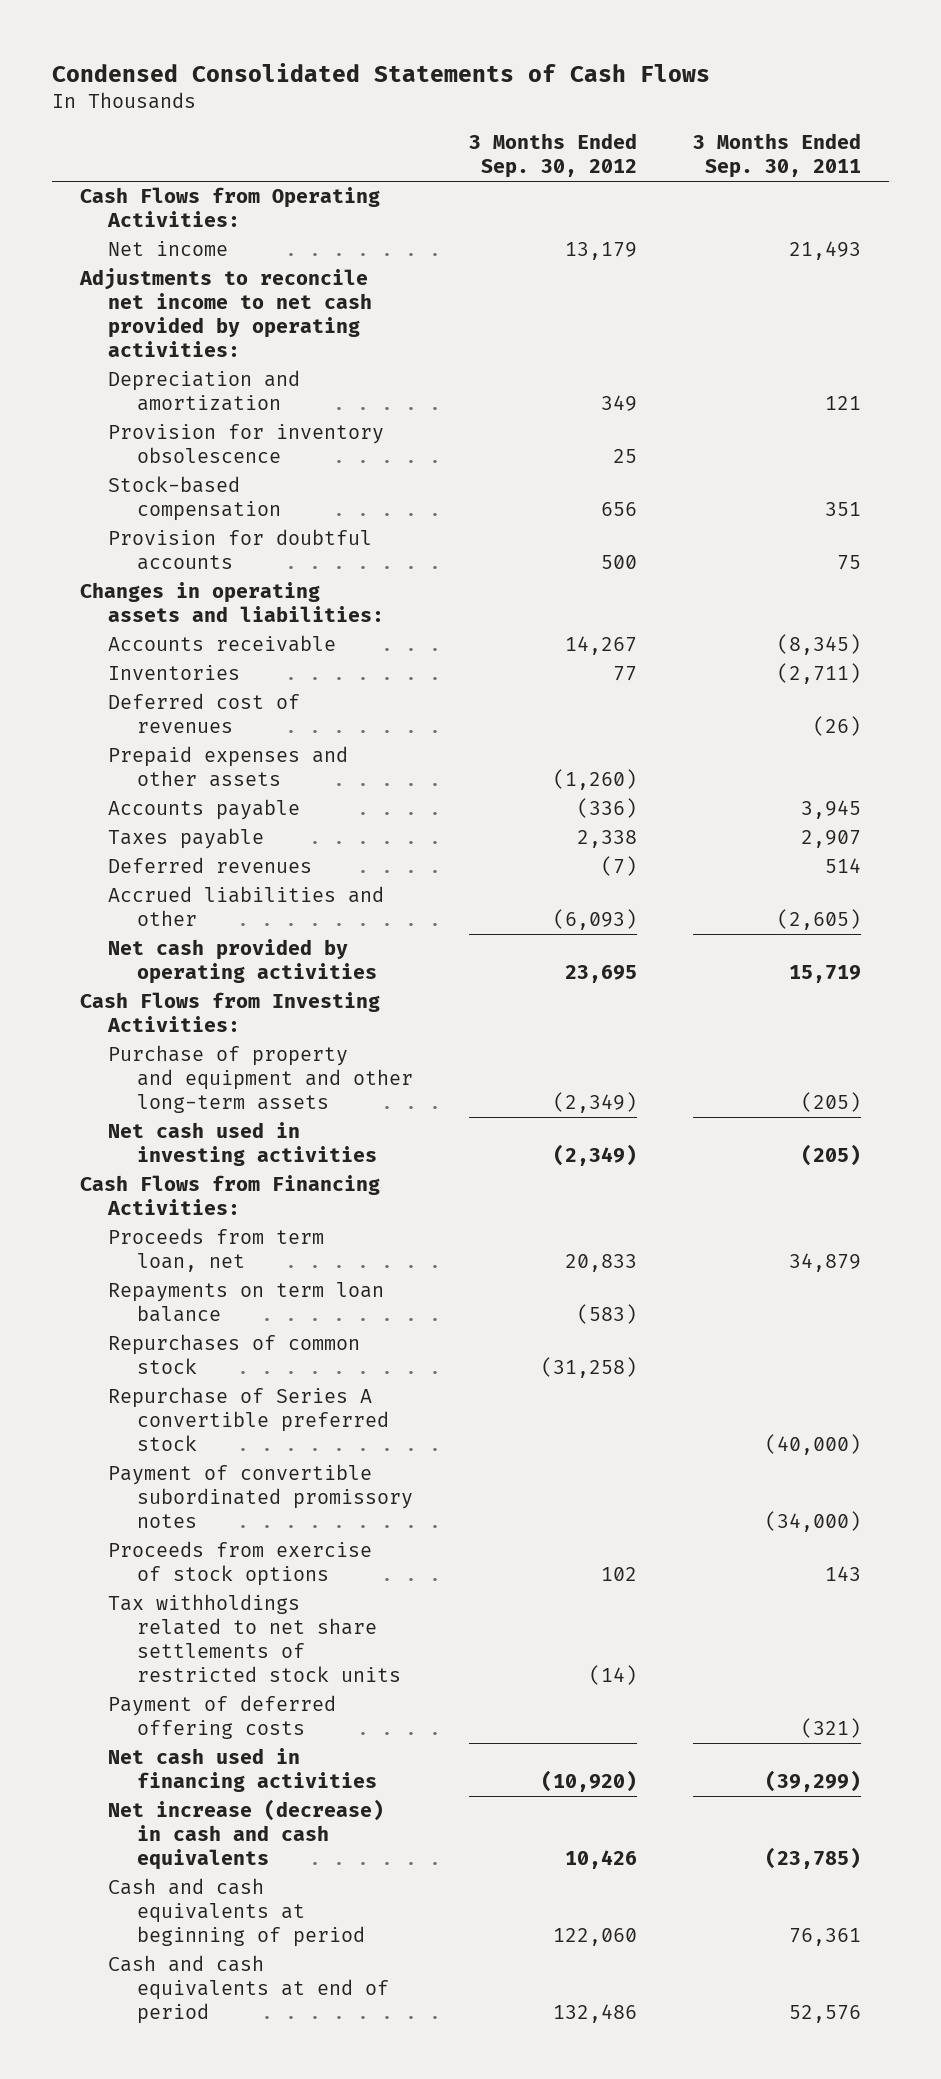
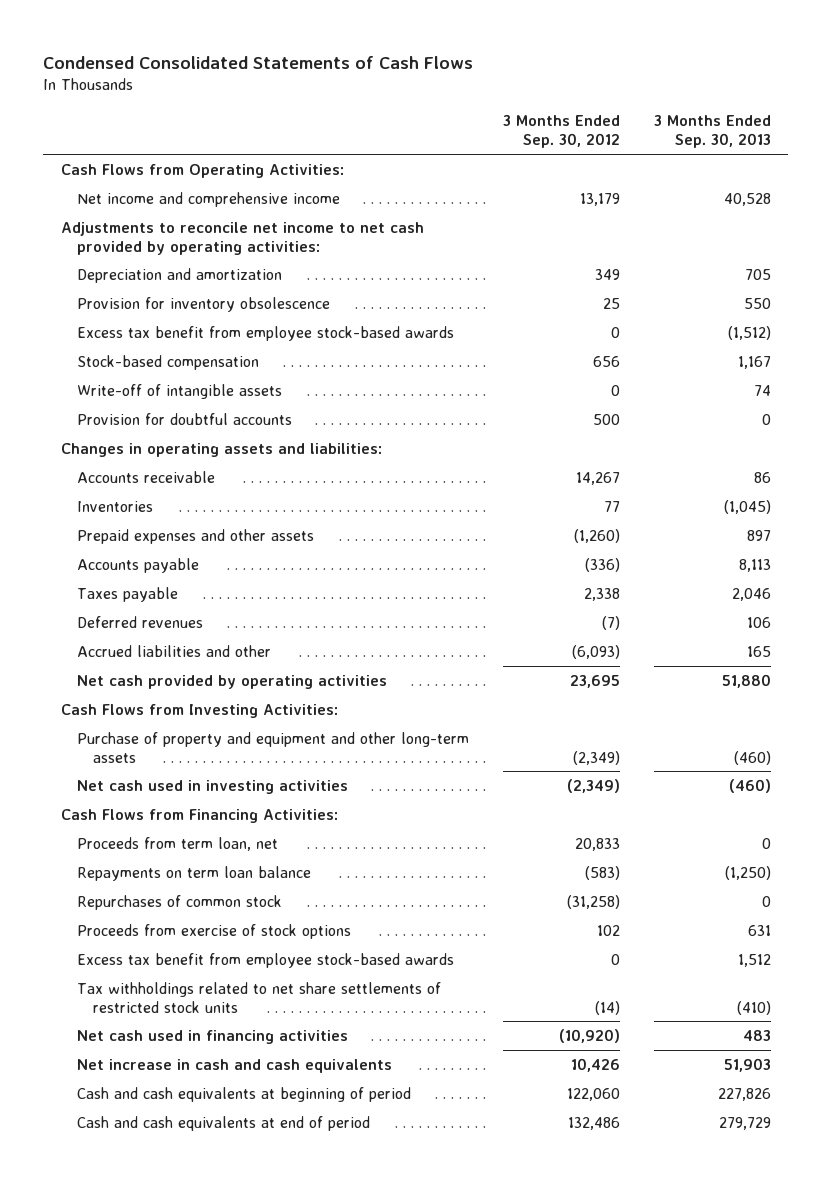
- | 3 Months Ended Sep. 30, 2012 | 3 Months Ended Sep. 30, 2011
+ | 3 Months Ended Sep. 30, 2012 | 3 Months Ended Sep. 30, 2013
- Net income | 13,179 | 21,493
+ Net income and comprehensive income | 13,179 | 40,528
+ Excess tax benefit from employee stock-based awards | 0 | (1,512)
+ Write-off of intangible assets | 0 | 74
- Deferred cost of revenues | | (26)
- Repurchase of Series A convertible preferred stock | | (40,000)
- Payment of convertible subordinated promissory notes | | (34,000)
+ Excess tax benefit from employee stock-based awards | 0 | 1,512
- Payment of deferred offering costs | | (321)
- Net increase (decrease) in cash and cash equivalents | 10,426 | (23,785)
+ Net increase in cash and cash equivalents | 10,426 | 51,903

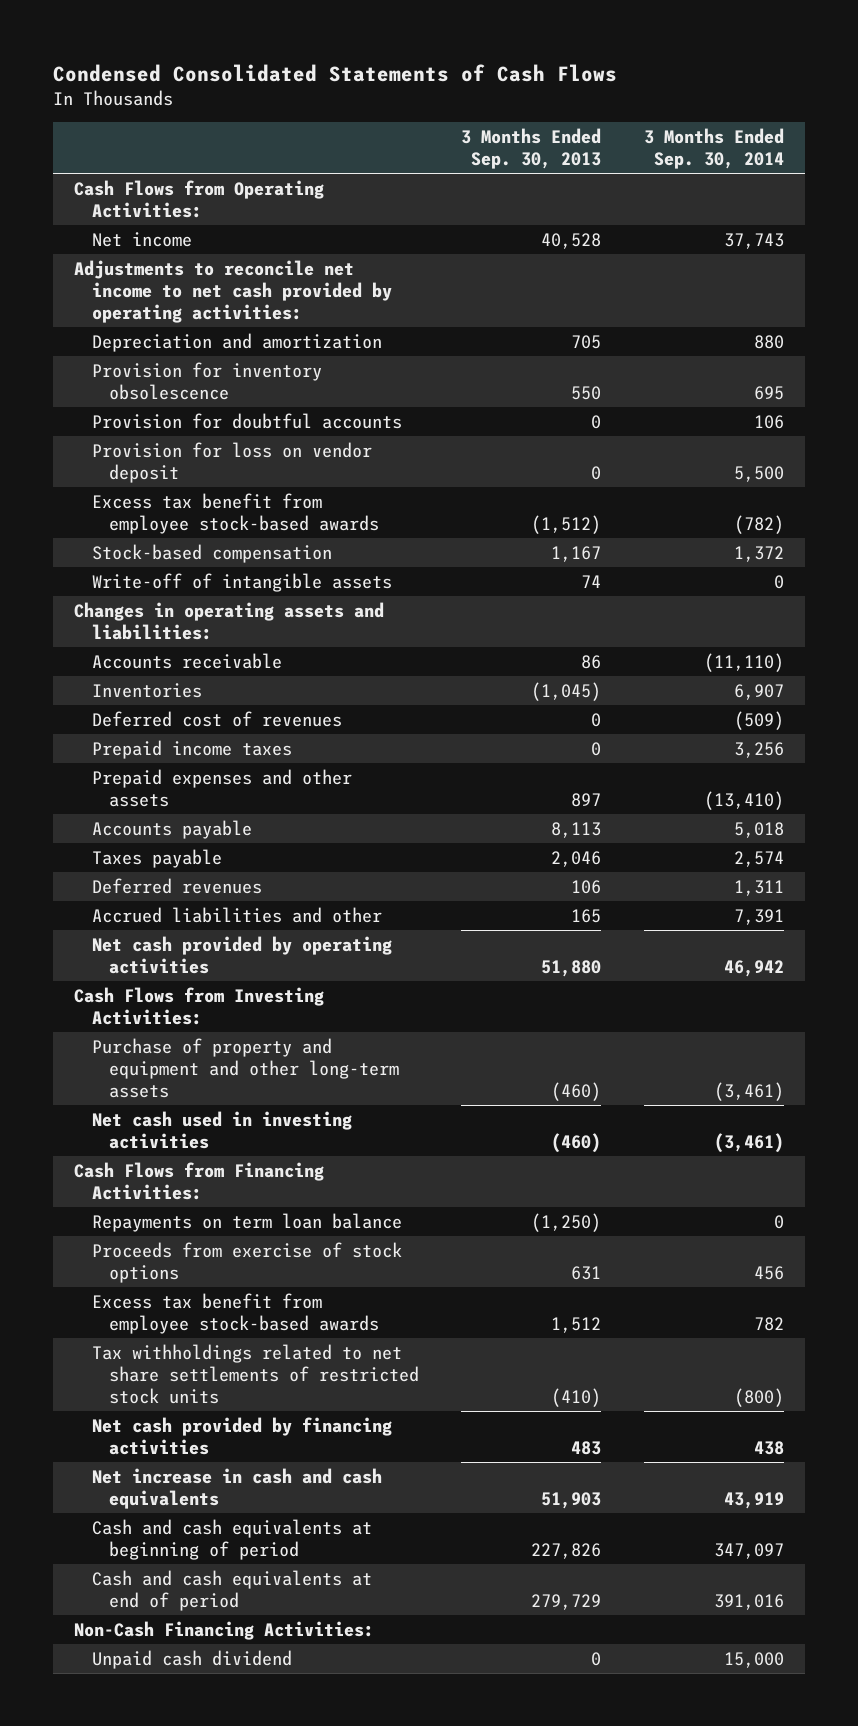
- | 3 Months Ended Sep. 30, 2012 | 3 Months Ended Sep. 30, 2013
+ | 3 Months Ended Sep. 30, 2013 | 3 Months Ended Sep. 30, 2014
- Net income and comprehensive income | 13,179 | 40,528
+ Net income | 40,528 | 37,743
moved up: Provision for doubtful accounts | 0 | 106
+ Provision for loss on vendor deposit | 0 | 5,500
+ Deferred cost of revenues | 0 | (509)
+ Prepaid income taxes | 0 | 3,256
- Proceeds from term loan, net | 20,833 | 0
- Repurchases of common stock | (31,258) | 0
- Net cash used in financing activities | (10,920) | 483
+ Net cash provided by financing activities | 483 | 438
+ Non-Cash Financing Activities:
+ Unpaid cash dividend | 0 | 15,000

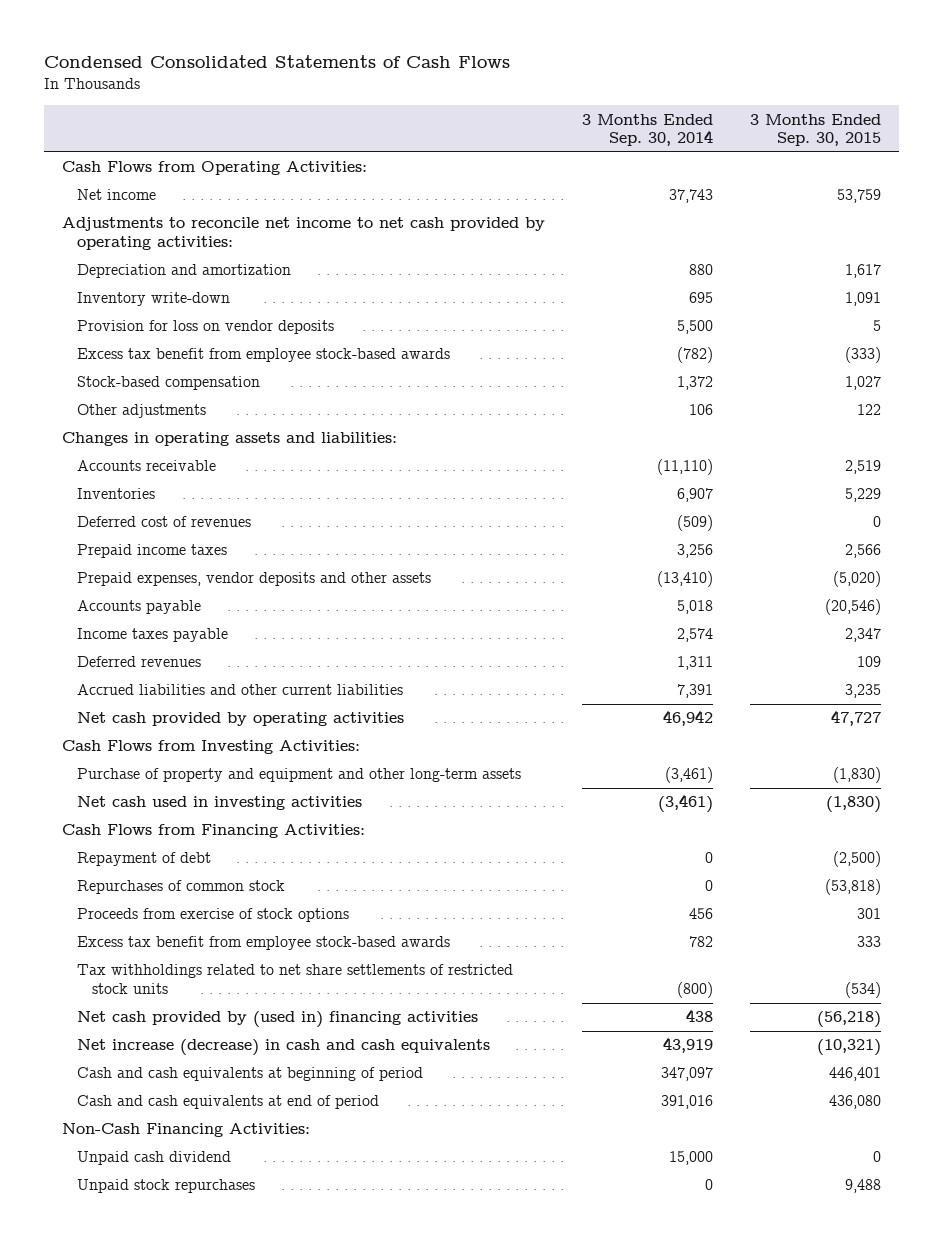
- | 3 Months Ended Sep. 30, 2013 | 3 Months Ended Sep. 30, 2014
+ | 3 Months Ended Sep. 30, 2014 | 3 Months Ended Sep. 30, 2015
- Provision for inventory obsolescence | 550 | 695
- Provision for doubtful accounts | 0 | 106
- Provision for loss on vendor deposit | 0 | 5,500
+ Inventory write-down | 695 | 1,091
+ Provision for loss on vendor deposits | 5,500 | 5
- Write-off of intangible assets | 74 | 0
+ Other adjustments | 106 | 122
- Prepaid expenses and other assets | 897 | (13,410)
+ Prepaid expenses, vendor deposits and other assets | (13,410) | (5,020)
- Taxes payable | 2,046 | 2,574
+ Income taxes payable | 2,574 | 2,347
- Accrued liabilities and other | 165 | 7,391
+ Accrued liabilities and other current liabilities | 7,391 | 3,235
- Repayments on term loan balance | (1,250) | 0
+ Repayment of debt | 0 | (2,500)
+ Repurchases of common stock | 0 | (53,818)
- Net cash provided by financing activities | 483 | 438
- Net increase in cash and cash equivalents | 51,903 | 43,919
+ Net cash provided by (used in) financing activities | 438 | (56,218)
+ Net increase (decrease) in cash and cash equivalents | 43,919 | (10,321)
+ Unpaid stock repurchases | 0 | 9,488

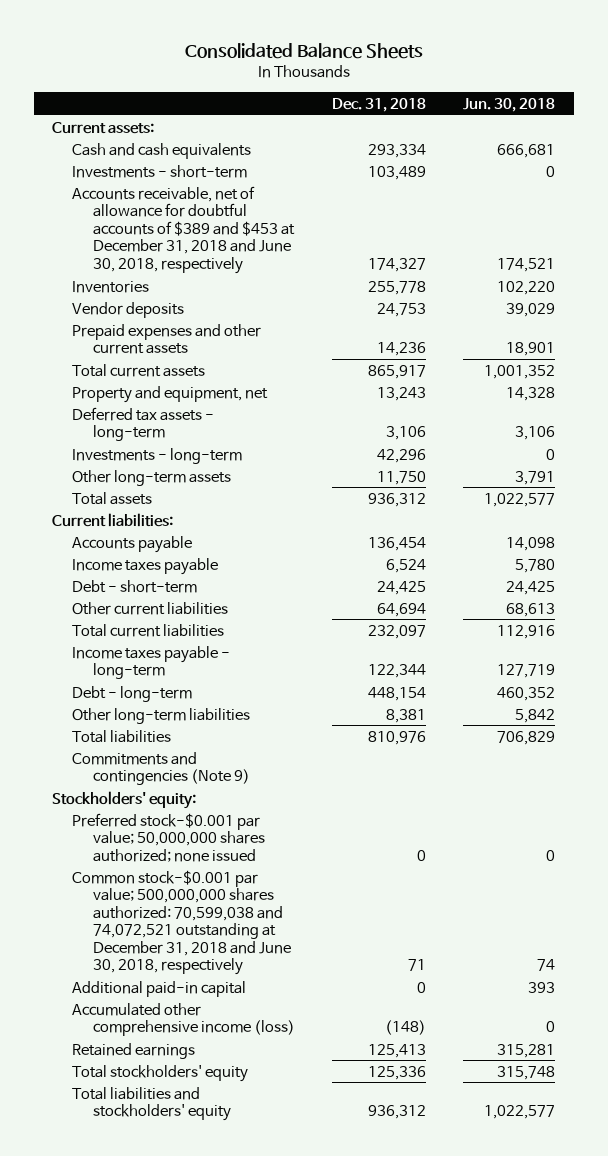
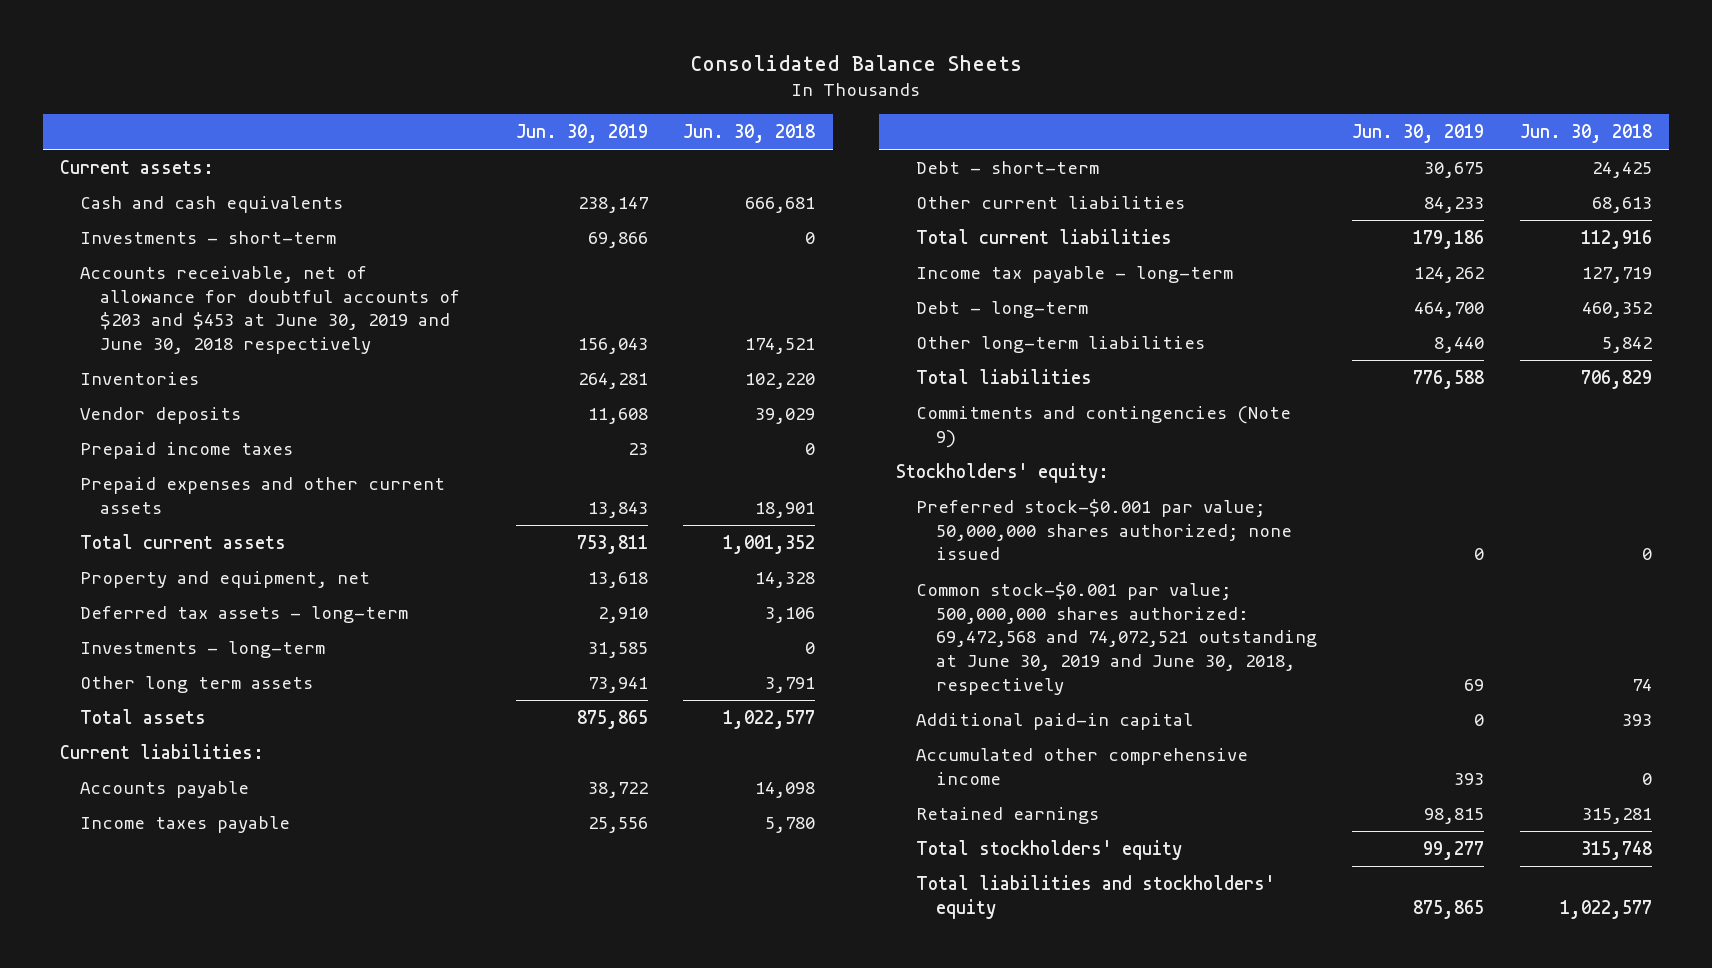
- | Dec. 31, 2018 | Jun. 30, 2018
+ | Jun. 30, 2019 | Jun. 30, 2018
- Accounts receivable, net of allowance for doubtful accounts of $389 and $453 at December 31, 2018 and June 30, 2018, respectively | 174,327 | 174,521
+ Accounts receivable, net of allowance for doubtful accounts of $203 and $453 at June 30, 2019 and June 30, 2018 respectively | 156,043 | 174,521
+ Prepaid income taxes | 23 | 0
- Other long-term assets | 11,750 | 3,791
+ Other long term assets | 73,941 | 3,791
- Income taxes payable - long-term | 122,344 | 127,719
+ Income tax payable - long-term | 124,262 | 127,719
- Common stock-$0.001 par value; 500,000,000 shares authorized: 70,599,038 and 74,072,521 outstanding at December 31, 2018 and June 30, 2018, respectively | 71 | 74
+ Common stock-$0.001 par value; 500,000,000 shares authorized: 69,472,568 and 74,072,521 outstanding at June 30, 2019 and June 30, 2018, respectively | 69 | 74
- Accumulated other comprehensive income (loss) | (148) | 0
+ Accumulated other comprehensive income | 393 | 0

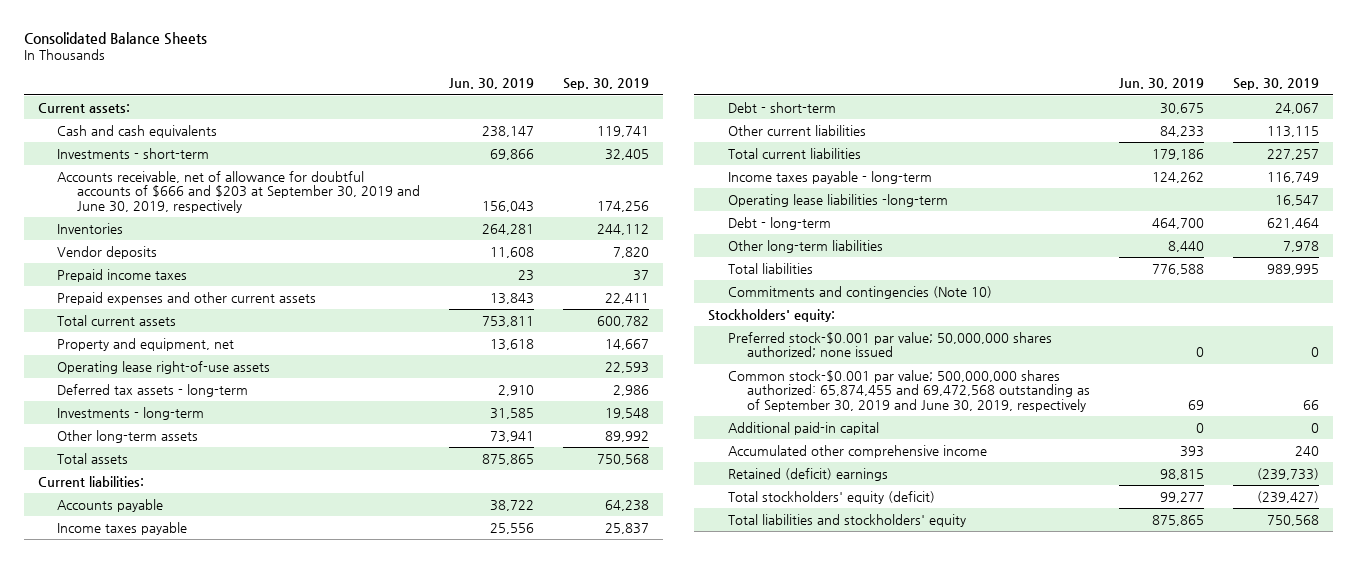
- | Jun. 30, 2019 | Jun. 30, 2018
+ | Jun. 30, 2019 | Sep. 30, 2019
- Accounts receivable, net of allowance for doubtful accounts of $203 and $453 at June 30, 2019 and June 30, 2018 respectively | 156,043 | 174,521
+ Accounts receivable, net of allowance for doubtful accounts of $666 and $203 at September 30, 2019 and June 30, 2019, respectively | 156,043 | 174,256
+ Operating lease right-of-use assets | | 22,593
- Other long term assets | 73,941 | 3,791
+ Other long-term assets | 73,941 | 89,992
- Income tax payable - long-term | 124,262 | 127,719
+ Income taxes payable - long-term | 124,262 | 116,749
+ Operating lease liabilities -long-term | | 16,547
- Commitments and contingencies (Note 9)
+ Commitments and contingencies (Note 10)
- Common stock-$0.001 par value; 500,000,000 shares authorized: 69,472,568 and 74,072,521 outstanding at June 30, 2019 and June 30, 2018, respectively | 69 | 74
+ Common stock-$0.001 par value; 500,000,000 shares authorized: 65,874,455 and 69,472,568 outstanding as of September 30, 2019 and June 30, 2019, respectively | 69 | 66
- Retained earnings | 98,815 | 315,281
- Total stockholders' equity | 99,277 | 315,748
+ Retained (deficit) earnings | 98,815 | (239,733)
+ Total stockholders' equity (deficit) | 99,277 | (239,427)

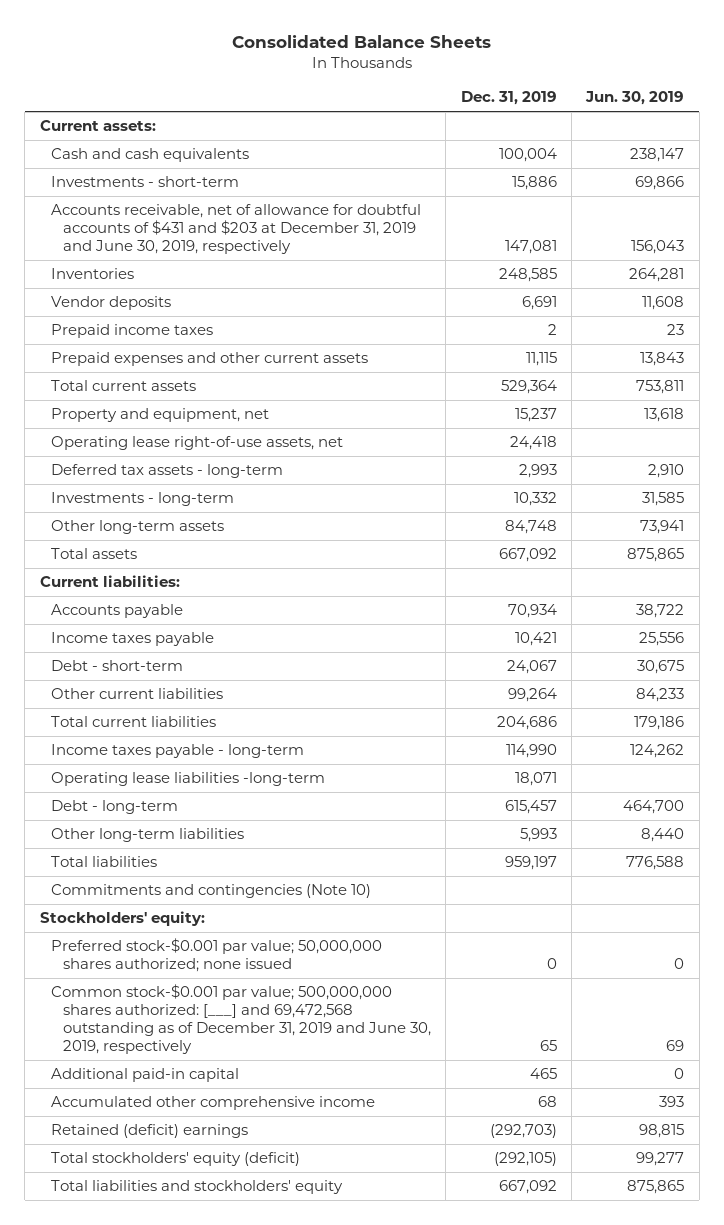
- | Jun. 30, 2019 | Sep. 30, 2019
+ | Dec. 31, 2019 | Jun. 30, 2019
- Accounts receivable, net of allowance for doubtful accounts of $666 and $203 at September 30, 2019 and June 30, 2019, respectively | 156,043 | 174,256
+ Accounts receivable, net of allowance for doubtful accounts of $431 and $203 at December 31, 2019 and June 30, 2019, respectively | 147,081 | 156,043
- Operating lease right-of-use assets | | 22,593
+ Operating lease right-of-use assets, net | 24,418 |
- Common stock-$0.001 par value; 500,000,000 shares authorized: 65,874,455 and 69,472,568 outstanding as of September 30, 2019 and June 30, 2019, respectively | 69 | 66
+ Common stock-$0.001 par value; 500,000,000 shares authorized: [___] and 69,472,568 outstanding as of December 31, 2019 and June 30, 2019, respectively | 65 | 69

